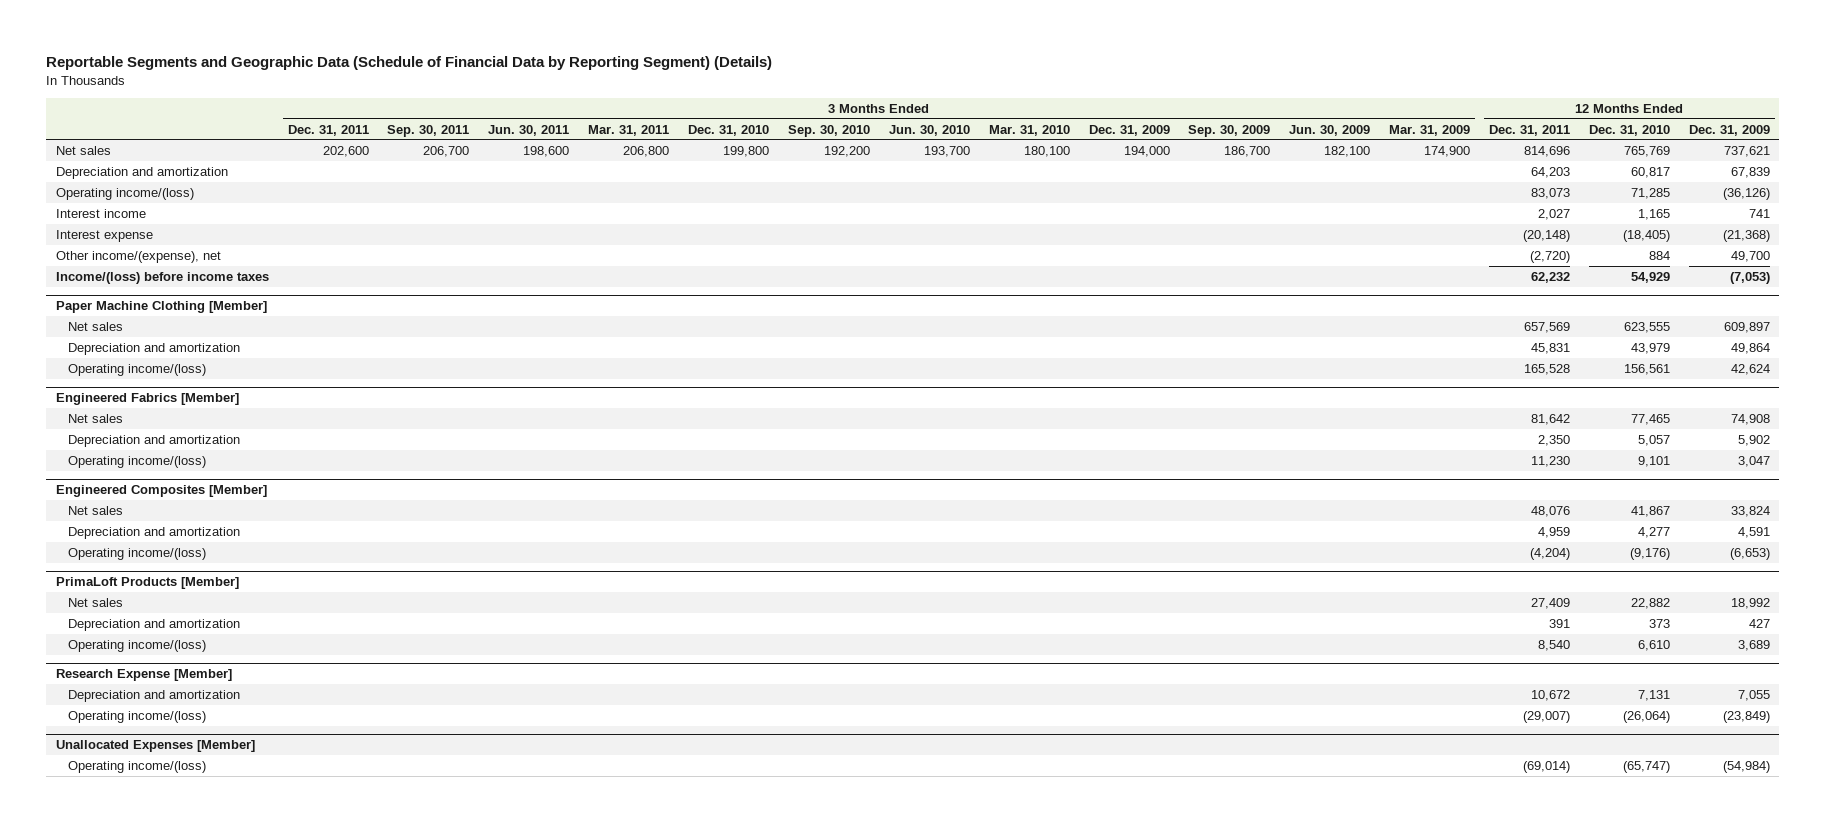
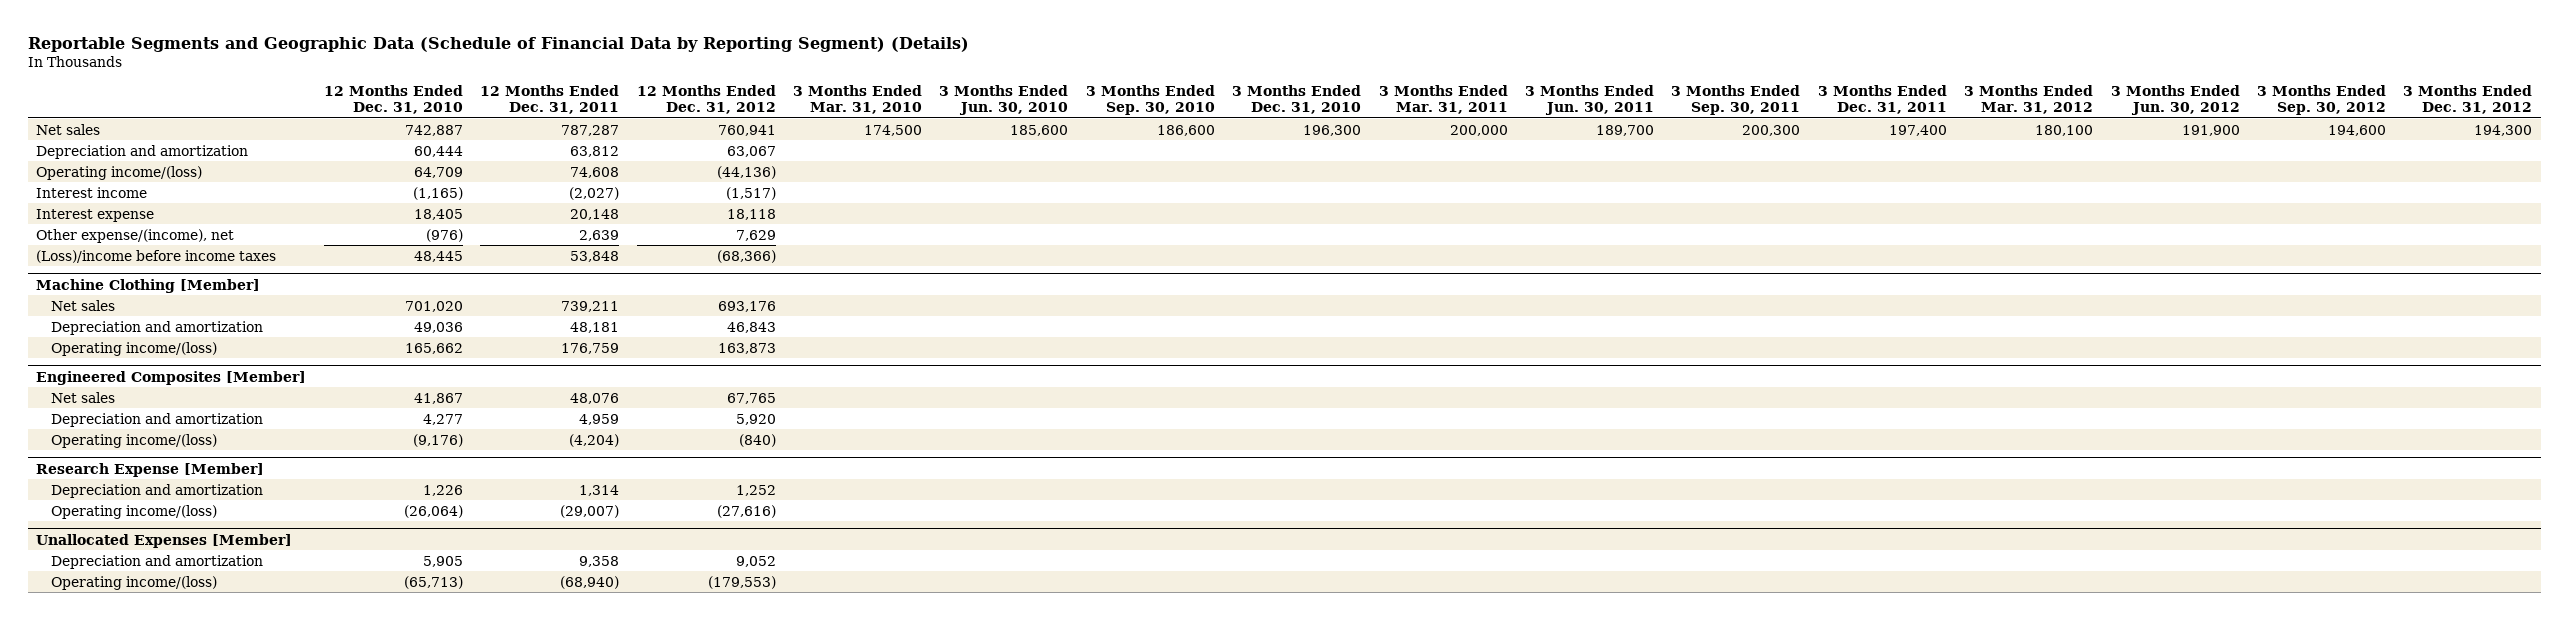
- | 3 Months Ended Dec. 31, 2011 | 3 Months Ended Sep. 30, 2011 | 3 Months Ended Jun. 30, 2011 | 3 Months Ended Mar. 31, 2011 | 3 Months Ended Dec. 31, 2010 | 3 Months Ended Sep. 30, 2010 | 3 Months Ended Jun. 30, 2010 | 3 Months Ended Mar. 31, 2010 | 3 Months Ended Dec. 31, 2009 | 3 Months Ended Sep. 30, 2009 | 3 Months Ended Jun. 30, 2009 | 3 Months Ended Mar. 31, 2009 | 12 Months Ended Dec. 31, 2011 | 12 Months Ended Dec. 31, 2010 | 12 Months Ended Dec. 31, 2009
+ | 12 Months Ended Dec. 31, 2010 | 12 Months Ended Dec. 31, 2011 | 12 Months Ended Dec. 31, 2012 | 3 Months Ended Mar. 31, 2010 | 3 Months Ended Jun. 30, 2010 | 3 Months Ended Sep. 30, 2010 | 3 Months Ended Dec. 31, 2010 | 3 Months Ended Mar. 31, 2011 | 3 Months Ended Jun. 30, 2011 | 3 Months Ended Sep. 30, 2011 | 3 Months Ended Dec. 31, 2011 | 3 Months Ended Mar. 31, 2012 | 3 Months Ended Jun. 30, 2012 | 3 Months Ended Sep. 30, 2012 | 3 Months Ended Dec. 31, 2012
- Net sales | 202,600 | 206,700 | 198,600 | 206,800 | 199,800 | 192,200 | 193,700 | 180,100 | 194,000 | 186,700 | 182,100 | 174,900 | 814,696 | 765,769 | 737,621
- Depreciation and amortization | | | | | | | | | | | | | 64,203 | 60,817 | 67,839
- Operating income/(loss) | | | | | | | | | | | | | 83,073 | 71,285 | (36,126)
- Interest income | | | | | | | | | | | | | 2,027 | 1,165 | 741
- Interest expense | | | | | | | | | | | | | (20,148) | (18,405) | (21,368)
- Other income/(expense), net | | | | | | | | | | | | | (2,720) | 884 | 49,700
- Income/(loss) before income taxes | | | | | | | | | | | | | 62,232 | 54,929 | (7,053)
- Paper Machine Clothing [Member]
- Net sales | | | | | | | | | | | | | 657,569 | 623,555 | 609,897
- Depreciation and amortization | | | | | | | | | | | | | 45,831 | 43,979 | 49,864
- Operating income/(loss) | | | | | | | | | | | | | 165,528 | 156,561 | 42,624
- Engineered Fabrics [Member]
- Net sales | | | | | | | | | | | | | 81,642 | 77,465 | 74,908
- Depreciation and amortization | | | | | | | | | | | | | 2,350 | 5,057 | 5,902
- Operating income/(loss) | | | | | | | | | | | | | 11,230 | 9,101 | 3,047
+ Net sales | 742,887 | 787,287 | 760,941 | 174,500 | 185,600 | 186,600 | 196,300 | 200,000 | 189,700 | 200,300 | 197,400 | 180,100 | 191,900 | 194,600 | 194,300
+ Depreciation and amortization | 60,444 | 63,812 | 63,067 | | | | | | | | | | | |
+ Operating income/(loss) | 64,709 | 74,608 | (44,136) | | | | | | | | | | | |
+ Interest income | (1,165) | (2,027) | (1,517) | | | | | | | | | | | |
+ Interest expense | 18,405 | 20,148 | 18,118 | | | | | | | | | | | |
+ Other expense/(income), net | (976) | 2,639 | 7,629 | | | | | | | | | | | |
+ (Loss)/income before income taxes | 48,445 | 53,848 | (68,366) | | | | | | | | | | | |
+ Machine Clothing [Member]
+ Net sales | 701,020 | 739,211 | 693,176 | | | | | | | | | | | |
+ Depreciation and amortization | 49,036 | 48,181 | 46,843 | | | | | | | | | | | |
+ Operating income/(loss) | 165,662 | 176,759 | 163,873 | | | | | | | | | | | |
- PrimaLoft Products [Member]
- Net sales | | | | | | | | | | | | | 27,409 | 22,882 | 18,992
- Depreciation and amortization | | | | | | | | | | | | | 391 | 373 | 427
- Operating income/(loss) | | | | | | | | | | | | | 8,540 | 6,610 | 3,689
@ Research Expense [Member]
- Depreciation and amortization | | | | | | | | | | | | | 10,672 | 7,131 | 7,055
+ Depreciation and amortization | 1,226 | 1,314 | 1,252 | | | | | | | | | | | |
@ Unallocated Expenses [Member]
- Operating income/(loss) | | | | | | | | | | | | | (69,014) | (65,747) | (54,984)
+ Depreciation and amortization | 5,905 | 9,358 | 9,052 | | | | | | | | | | | |
+ Operating income/(loss) | (65,713) | (68,940) | (179,553) | | | | | | | | | | | |

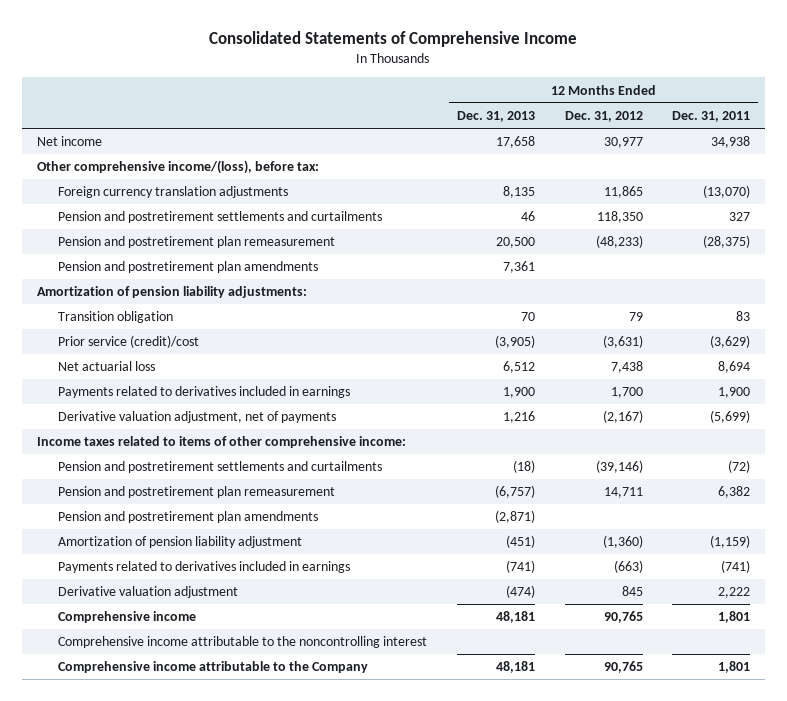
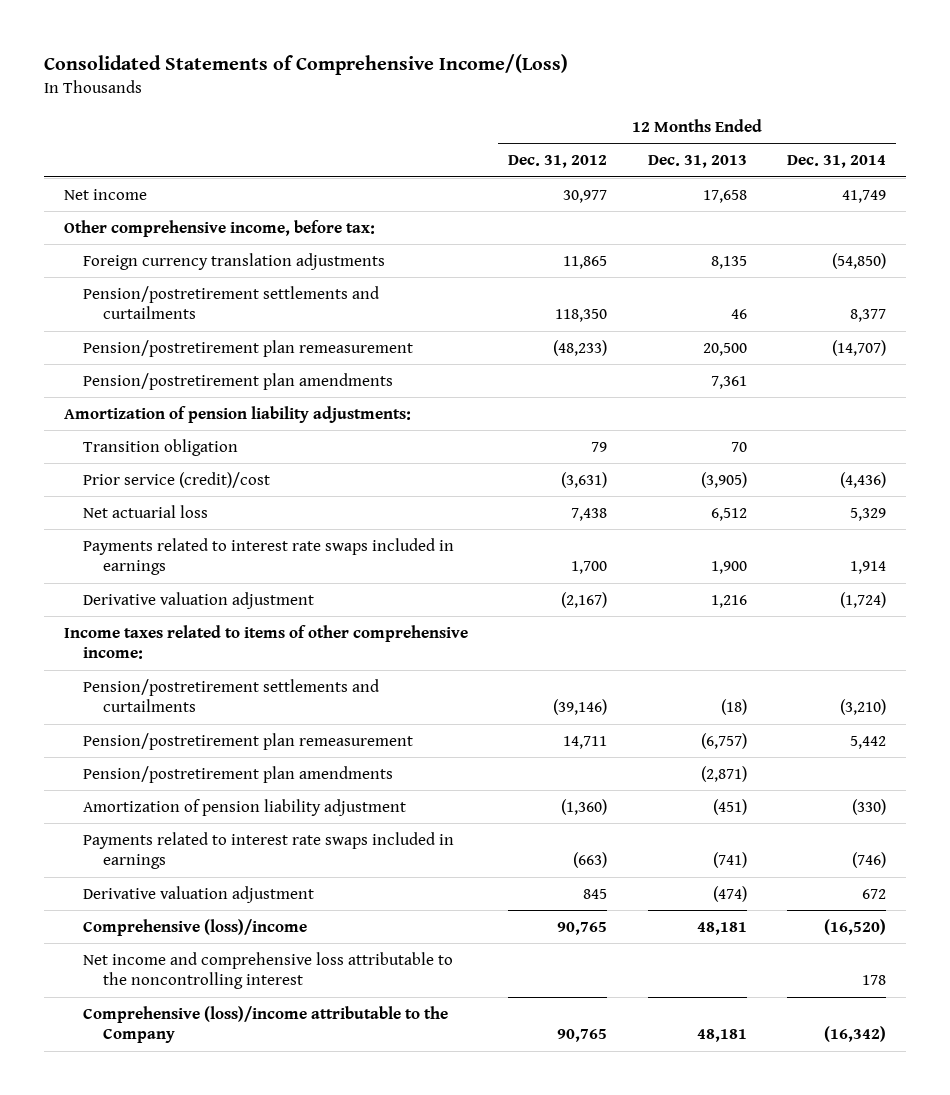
- Consolidated Statements of Comprehensive Income
+ Consolidated Statements of Comprehensive Income/(Loss)
- | 12 Months Ended Dec. 31, 2013 | 12 Months Ended Dec. 31, 2012 | 12 Months Ended Dec. 31, 2011
+ | 12 Months Ended Dec. 31, 2012 | 12 Months Ended Dec. 31, 2013 | 12 Months Ended Dec. 31, 2014
- Other comprehensive income/(loss), before tax:
+ Other comprehensive income, before tax:
- Pension and postretirement settlements and curtailments | 46 | 118,350 | 327
- Pension and postretirement plan remeasurement | 20,500 | (48,233) | (28,375)
- Pension and postretirement plan amendments | 7,361 | |
+ Pension/postretirement settlements and curtailments | 118,350 | 46 | 8,377
+ Pension/postretirement plan remeasurement | (48,233) | 20,500 | (14,707)
+ Pension/postretirement plan amendments | | 7,361 |
- Payments related to derivatives included in earnings | 1,900 | 1,700 | 1,900
- Derivative valuation adjustment, net of payments | 1,216 | (2,167) | (5,699)
+ Payments related to interest rate swaps included in earnings | 1,700 | 1,900 | 1,914
+ Derivative valuation adjustment | (2,167) | 1,216 | (1,724)
- Pension and postretirement settlements and curtailments | (18) | (39,146) | (72)
- Pension and postretirement plan remeasurement | (6,757) | 14,711 | 6,382
- Pension and postretirement plan amendments | (2,871) | |
+ Pension/postretirement settlements and curtailments | (39,146) | (18) | (3,210)
+ Pension/postretirement plan remeasurement | 14,711 | (6,757) | 5,442
+ Pension/postretirement plan amendments | | (2,871) |
- Payments related to derivatives included in earnings | (741) | (663) | (741)
+ Payments related to interest rate swaps included in earnings | (663) | (741) | (746)
- Comprehensive income | 48,181 | 90,765 | 1,801
- Comprehensive income attributable to the noncontrolling interest
- Comprehensive income attributable to the Company | 48,181 | 90,765 | 1,801
+ Comprehensive (loss)/income | 90,765 | 48,181 | (16,520)
+ Net income and comprehensive loss attributable to the noncontrolling interest | | | 178
+ Comprehensive (loss)/income attributable to the Company | 90,765 | 48,181 | (16,342)

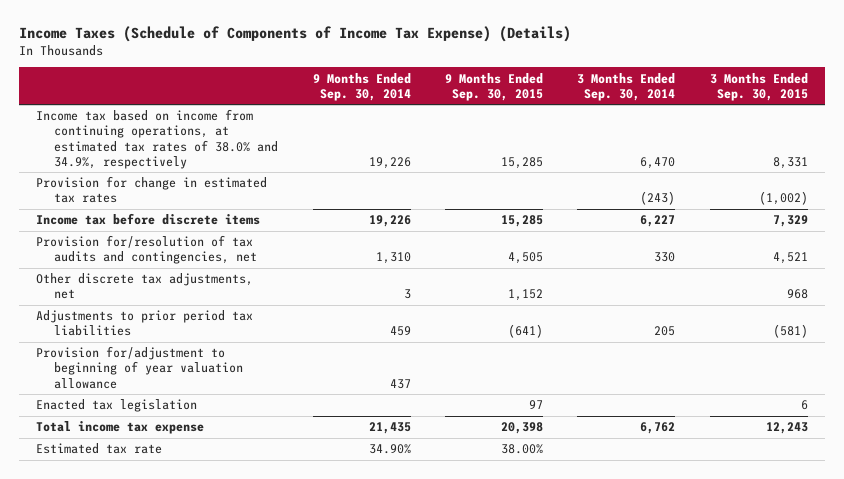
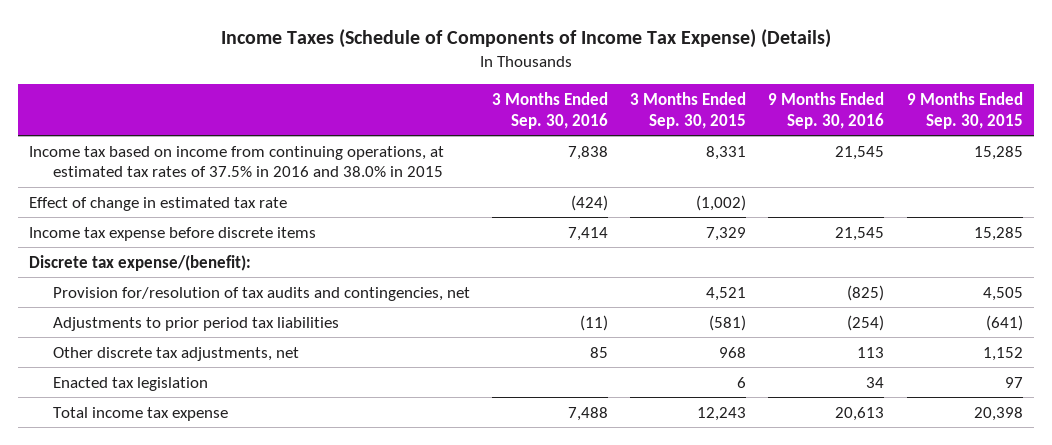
- | 9 Months Ended Sep. 30, 2014 | 9 Months Ended Sep. 30, 2015 | 3 Months Ended Sep. 30, 2014 | 3 Months Ended Sep. 30, 2015
+ | 3 Months Ended Sep. 30, 2016 | 3 Months Ended Sep. 30, 2015 | 9 Months Ended Sep. 30, 2016 | 9 Months Ended Sep. 30, 2015
- Income tax based on income from continuing operations, at estimated tax rates of 38.0% and 34.9%, respectively | 19,226 | 15,285 | 6,470 | 8,331
- Provision for change in estimated tax rates | | | (243) | (1,002)
- Income tax before discrete items | 19,226 | 15,285 | 6,227 | 7,329
+ Income tax based on income from continuing operations, at estimated tax rates of 37.5% in 2016 and 38.0% in 2015 | 7,838 | 8,331 | 21,545 | 15,285
+ Effect of change in estimated tax rate | (424) | (1,002) | |
+ Income tax expense before discrete items | 7,414 | 7,329 | 21,545 | 15,285
+ Discrete tax expense/(benefit):
- Provision for/adjustment to beginning of year valuation allowance | 437 | | |
moved down: Other discrete tax adjustments, net | 85 | 968 | 113 | 1,152
- Estimated tax rate | 34.90% | 38.00% | |

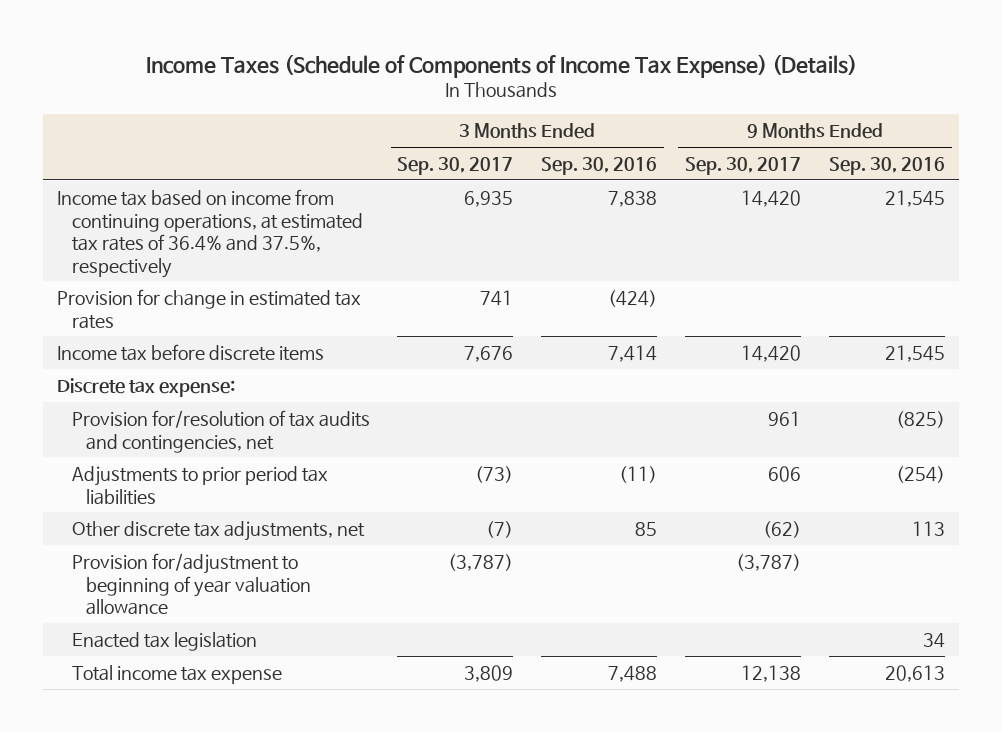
- | 3 Months Ended Sep. 30, 2016 | 3 Months Ended Sep. 30, 2015 | 9 Months Ended Sep. 30, 2016 | 9 Months Ended Sep. 30, 2015
+ | 3 Months Ended Sep. 30, 2017 | 3 Months Ended Sep. 30, 2016 | 9 Months Ended Sep. 30, 2017 | 9 Months Ended Sep. 30, 2016
- Income tax based on income from continuing operations, at estimated tax rates of 37.5% in 2016 and 38.0% in 2015 | 7,838 | 8,331 | 21,545 | 15,285
- Effect of change in estimated tax rate | (424) | (1,002) | |
- Income tax expense before discrete items | 7,414 | 7,329 | 21,545 | 15,285
- Discrete tax expense/(benefit):
+ Income tax based on income from continuing operations, at estimated tax rates of 36.4% and 37.5%, respectively | 6,935 | 7,838 | 14,420 | 21,545
+ Provision for change in estimated tax rates | 741 | (424) | |
+ Income tax before discrete items | 7,676 | 7,414 | 14,420 | 21,545
+ Discrete tax expense:
+ Provision for/adjustment to beginning of year valuation allowance | (3,787) | | (3,787) |

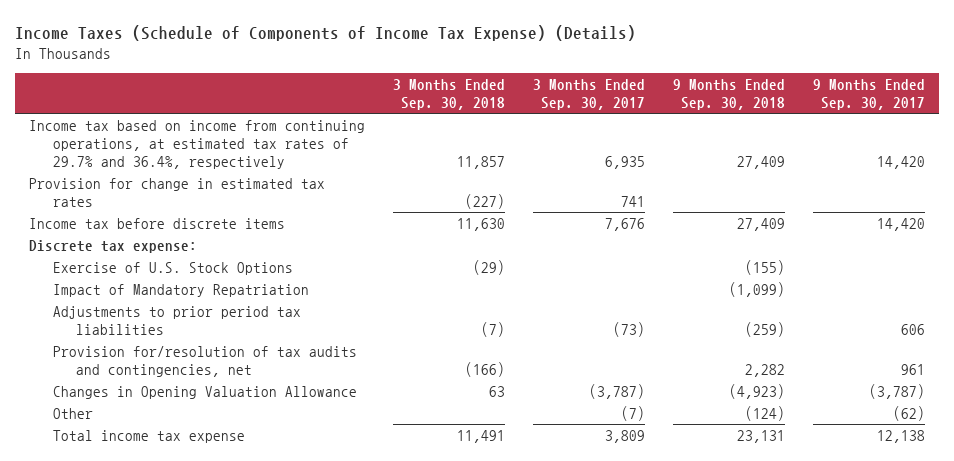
- | 3 Months Ended Sep. 30, 2017 | 3 Months Ended Sep. 30, 2016 | 9 Months Ended Sep. 30, 2017 | 9 Months Ended Sep. 30, 2016
+ | 3 Months Ended Sep. 30, 2018 | 3 Months Ended Sep. 30, 2017 | 9 Months Ended Sep. 30, 2018 | 9 Months Ended Sep. 30, 2017
- Income tax based on income from continuing operations, at estimated tax rates of 36.4% and 37.5%, respectively | 6,935 | 7,838 | 14,420 | 21,545
+ Income tax based on income from continuing operations, at estimated tax rates of 29.7% and 36.4%, respectively | 11,857 | 6,935 | 27,409 | 14,420
+ Exercise of U.S. Stock Options | (29) | | (155) |
+ Impact of Mandatory Repatriation | | | (1,099) |
- Other discrete tax adjustments, net | (7) | 85 | (62) | 113
- Provision for/adjustment to beginning of year valuation allowance | (3,787) | | (3,787) |
- Enacted tax legislation | | | | 34
moved down: Provision for/resolution of tax audits and contingencies, net | (166) | | 2,282 | 961
+ Changes in Opening Valuation Allowance | 63 | (3,787) | (4,923) | (3,787)
+ Other | | (7) | (124) | (62)

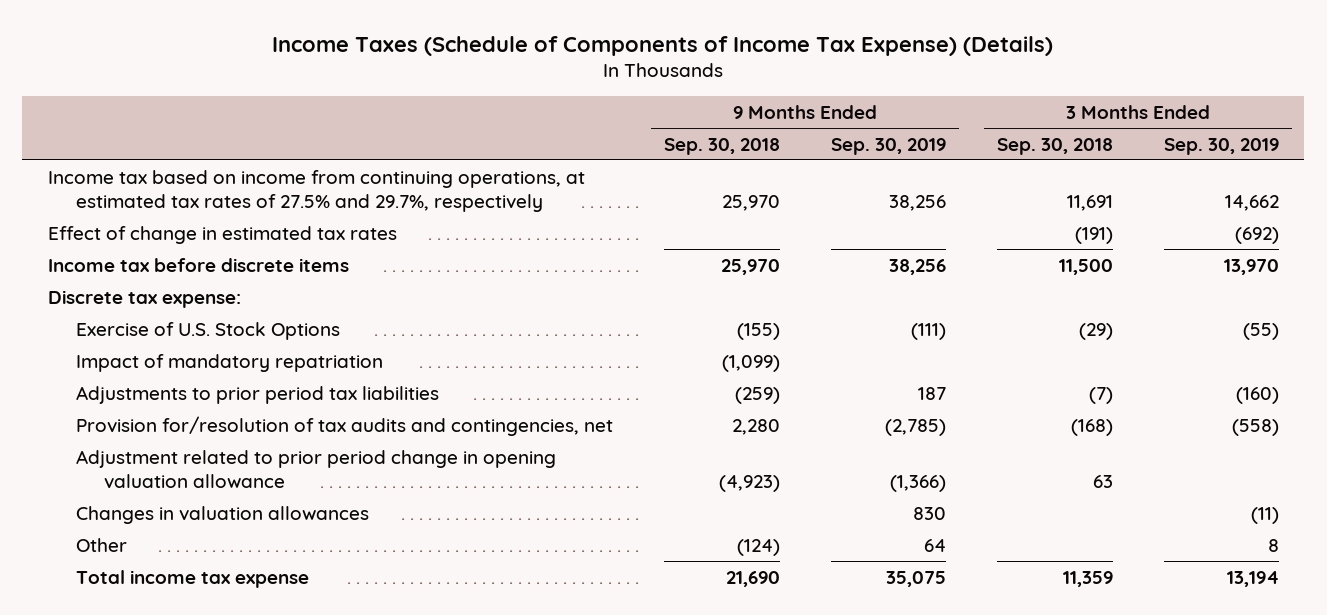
- | 3 Months Ended Sep. 30, 2018 | 3 Months Ended Sep. 30, 2017 | 9 Months Ended Sep. 30, 2018 | 9 Months Ended Sep. 30, 2017
+ | 9 Months Ended Sep. 30, 2018 | 9 Months Ended Sep. 30, 2019 | 3 Months Ended Sep. 30, 2018 | 3 Months Ended Sep. 30, 2019
- Income tax based on income from continuing operations, at estimated tax rates of 29.7% and 36.4%, respectively | 11,857 | 6,935 | 27,409 | 14,420
- Provision for change in estimated tax rates | (227) | 741 | |
- Income tax before discrete items | 11,630 | 7,676 | 27,409 | 14,420
+ Income tax based on income from continuing operations, at estimated tax rates of 27.5% and 29.7%, respectively | 25,970 | 38,256 | 11,691 | 14,662
+ Effect of change in estimated tax rates | | | (191) | (692)
+ Income tax before discrete items | 25,970 | 38,256 | 11,500 | 13,970
- Impact of Mandatory Repatriation | | | (1,099) |
+ Impact of mandatory repatriation | (1,099) | | |
- Provision for/resolution of tax audits and contingencies, net | (166) | | 2,282 | 961
- Changes in Opening Valuation Allowance | 63 | (3,787) | (4,923) | (3,787)
+ Provision for/resolution of tax audits and contingencies, net | 2,280 | (2,785) | (168) | (558)
+ Adjustment related to prior period change in opening valuation allowance | (4,923) | (1,366) | 63 |
+ Changes in valuation allowances | | 830 | | (11)
- Total income tax expense | 11,491 | 3,809 | 23,131 | 12,138
+ Total income tax expense | 21,690 | 35,075 | 11,359 | 13,194

